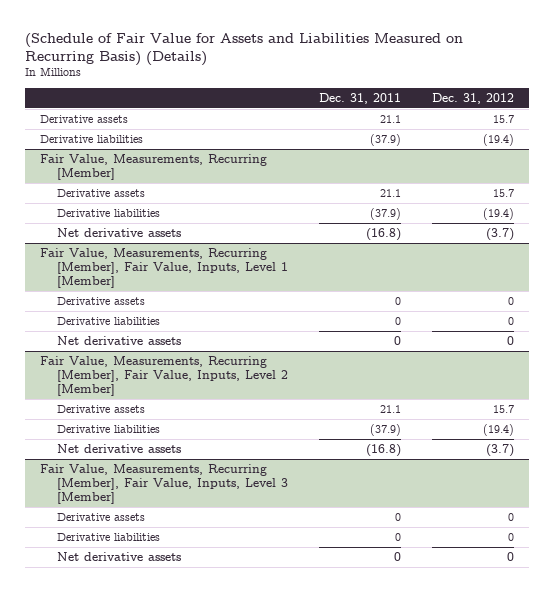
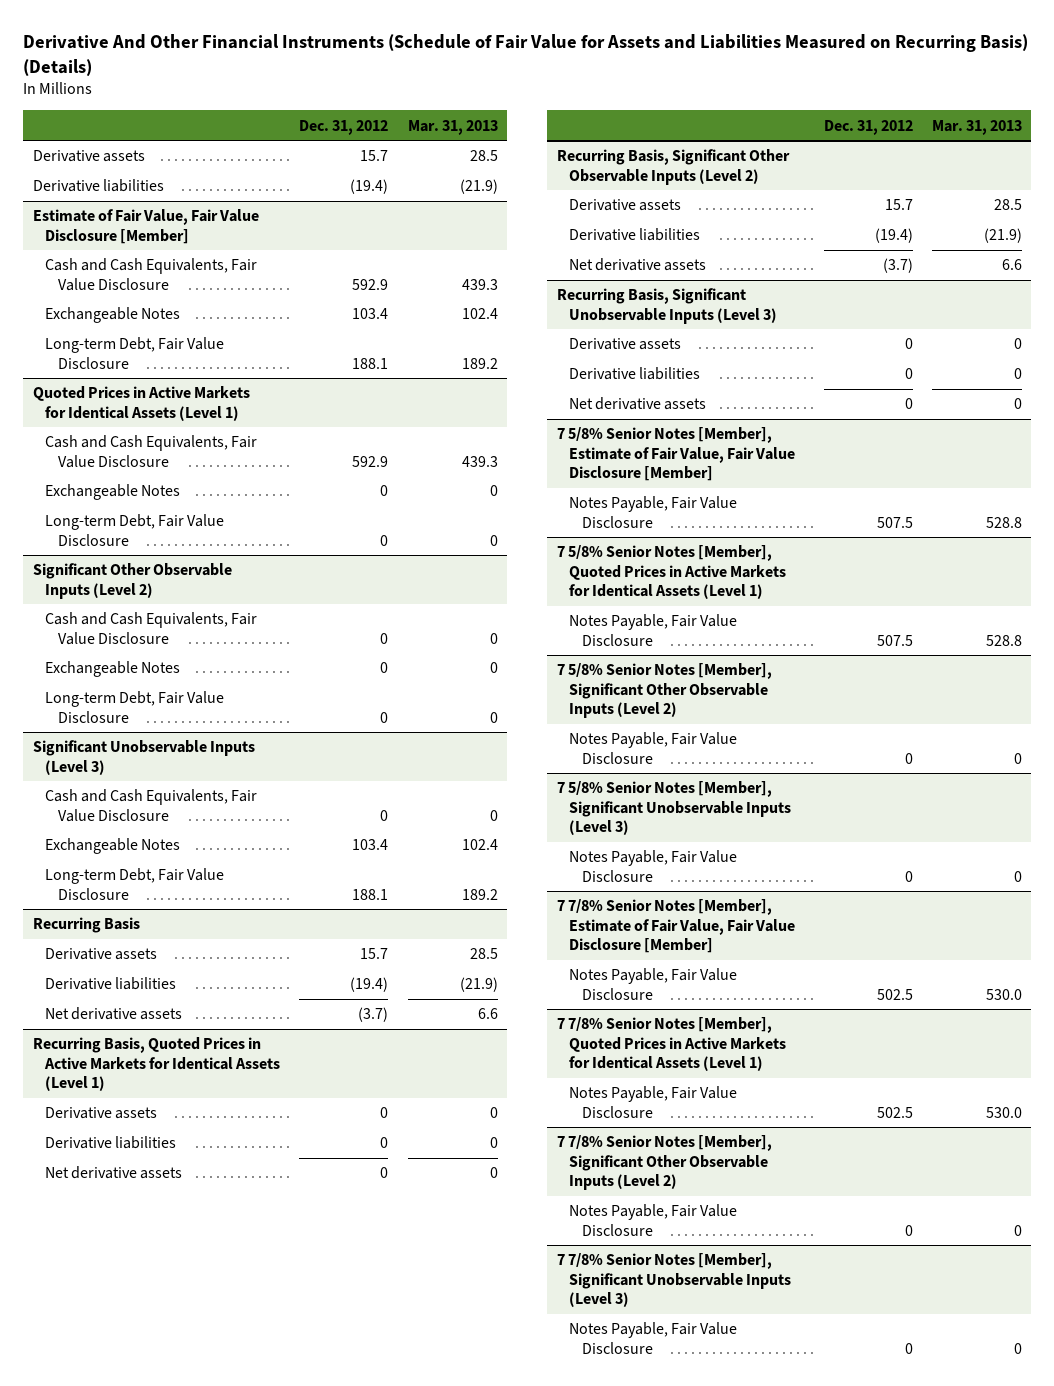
- (Schedule of Fair Value for Assets and Liabilities Measured on Recurring Basis) (Details)
+ Derivative And Other Financial Instruments (Schedule of Fair Value for Assets and Liabilities Measured on Recurring Basis) (Details)
- | Dec. 31, 2011 | Dec. 31, 2012
+ | Dec. 31, 2012 | Mar. 31, 2013
- Fair Value, Measurements, Recurring [Member]
+ Estimate of Fair Value, Fair Value Disclosure [Member]
+ Cash and Cash Equivalents, Fair Value Disclosure | 592.9 | 439.3
+ Exchangeable Notes | 103.4 | 102.4
+ Long-term Debt, Fair Value Disclosure | 188.1 | 189.2
+ Quoted Prices in Active Markets for Identical Assets (Level 1)
+ Cash and Cash Equivalents, Fair Value Disclosure | 592.9 | 439.3
+ Exchangeable Notes | 0 | 0
+ Long-term Debt, Fair Value Disclosure | 0 | 0
+ Significant Other Observable Inputs (Level 2)
+ Cash and Cash Equivalents, Fair Value Disclosure | 0 | 0
+ Exchangeable Notes | 0 | 0
+ Long-term Debt, Fair Value Disclosure | 0 | 0
+ Significant Unobservable Inputs (Level 3)
+ Cash and Cash Equivalents, Fair Value Disclosure | 0 | 0
+ Exchangeable Notes | 103.4 | 102.4
+ Long-term Debt, Fair Value Disclosure | 188.1 | 189.2
+ Recurring Basis
- Fair Value, Measurements, Recurring [Member], Fair Value, Inputs, Level 1 [Member]
+ Recurring Basis, Quoted Prices in Active Markets for Identical Assets (Level 1)
- Fair Value, Measurements, Recurring [Member], Fair Value, Inputs, Level 2 [Member]
+ Recurring Basis, Significant Other Observable Inputs (Level 2)
- Fair Value, Measurements, Recurring [Member], Fair Value, Inputs, Level 3 [Member]
+ Recurring Basis, Significant Unobservable Inputs (Level 3)
+ 7 5/8% Senior Notes [Member], Estimate of Fair Value, Fair Value Disclosure [Member]
+ Notes Payable, Fair Value Disclosure | 507.5 | 528.8
+ 7 5/8% Senior Notes [Member], Quoted Prices in Active Markets for Identical Assets (Level 1)
+ Notes Payable, Fair Value Disclosure | 507.5 | 528.8
+ 7 5/8% Senior Notes [Member], Significant Other Observable Inputs (Level 2)
+ Notes Payable, Fair Value Disclosure | 0 | 0
+ 7 5/8% Senior Notes [Member], Significant Unobservable Inputs (Level 3)
+ Notes Payable, Fair Value Disclosure | 0 | 0
+ 7 7/8% Senior Notes [Member], Estimate of Fair Value, Fair Value Disclosure [Member]
+ Notes Payable, Fair Value Disclosure | 502.5 | 530.0
+ 7 7/8% Senior Notes [Member], Quoted Prices in Active Markets for Identical Assets (Level 1)
+ Notes Payable, Fair Value Disclosure | 502.5 | 530.0
+ 7 7/8% Senior Notes [Member], Significant Other Observable Inputs (Level 2)
+ Notes Payable, Fair Value Disclosure | 0 | 0
+ 7 7/8% Senior Notes [Member], Significant Unobservable Inputs (Level 3)
+ Notes Payable, Fair Value Disclosure | 0 | 0

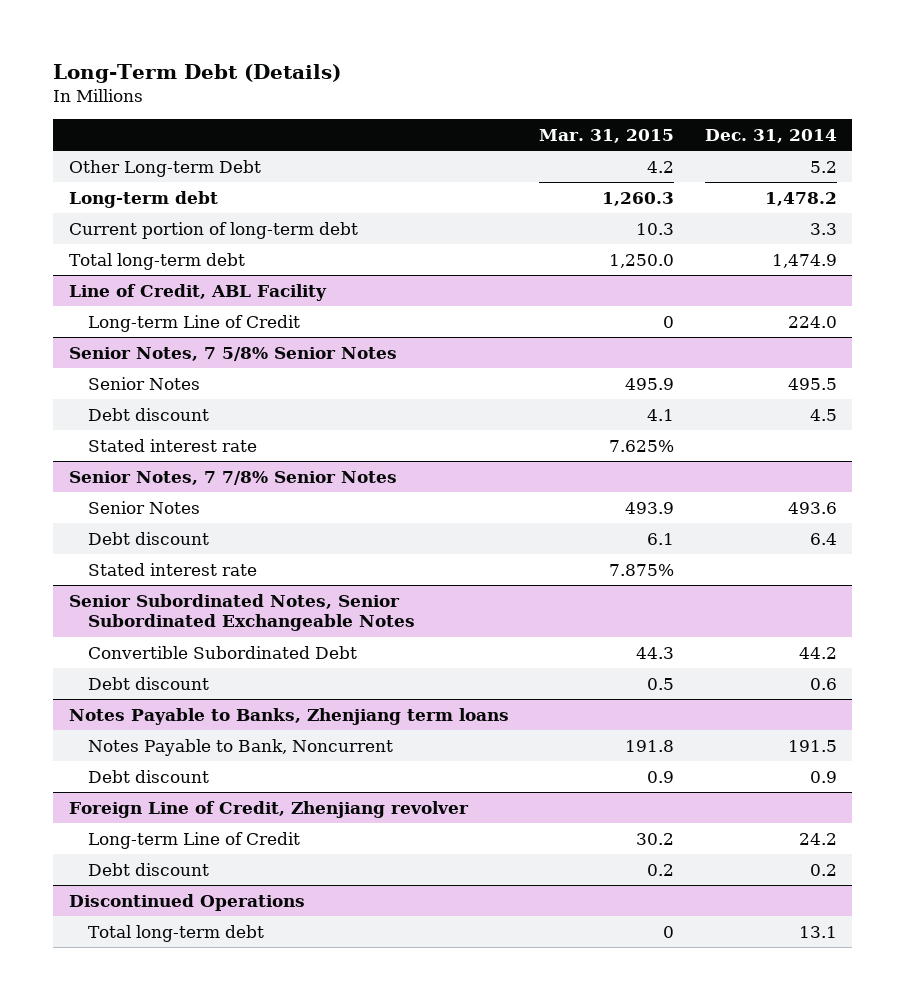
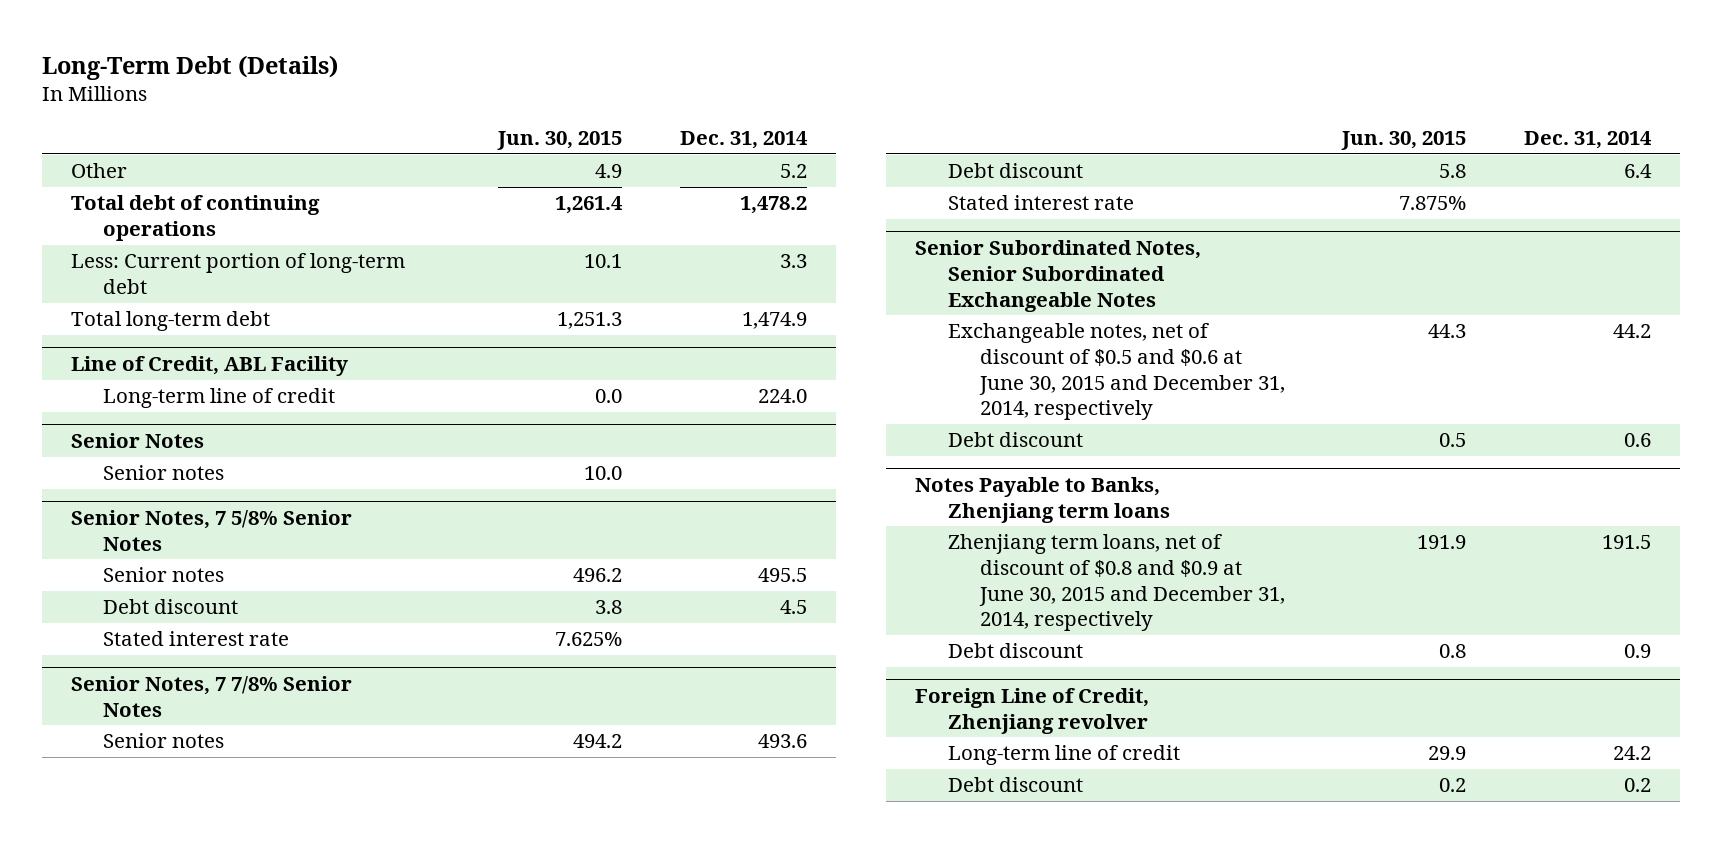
- | Mar. 31, 2015 | Dec. 31, 2014
+ | Jun. 30, 2015 | Dec. 31, 2014
- Other Long-term Debt | 4.2 | 5.2
- Long-term debt | 1,260.3 | 1,478.2
- Current portion of long-term debt | 10.3 | 3.3
+ Other | 4.9 | 5.2
+ Total debt of continuing operations | 1,261.4 | 1,478.2
+ Less: Current portion of long-term debt | 10.1 | 3.3
@ Line of Credit, ABL Facility
- Long-term Line of Credit | 0 | 224.0
+ Long-term line of credit | 0.0 | 224.0
+ Senior Notes
+ Senior notes | 10.0 |
@ Senior Notes, 7 5/8% Senior Notes
- Senior Notes | 495.9 | 495.5
+ Senior notes | 496.2 | 495.5
@ Senior Notes, 7 7/8% Senior Notes
- Senior Notes | 493.9 | 493.6
+ Senior notes | 494.2 | 493.6
@ Senior Subordinated Notes, Senior Subordinated Exchangeable Notes
- Convertible Subordinated Debt | 44.3 | 44.2
+ Exchangeable notes, net of discount of $0.5 and $0.6 at June 30, 2015 and December 31, 2014, respectively | 44.3 | 44.2
@ Notes Payable to Banks, Zhenjiang term loans
- Notes Payable to Bank, Noncurrent | 191.8 | 191.5
+ Zhenjiang term loans, net of discount of $0.8 and $0.9 at June 30, 2015 and December 31, 2014, respectively | 191.9 | 191.5
@ Foreign Line of Credit, Zhenjiang revolver
- Long-term Line of Credit | 30.2 | 24.2
+ Long-term line of credit | 29.9 | 24.2
- Discontinued Operations
- Total long-term debt | 0 | 13.1

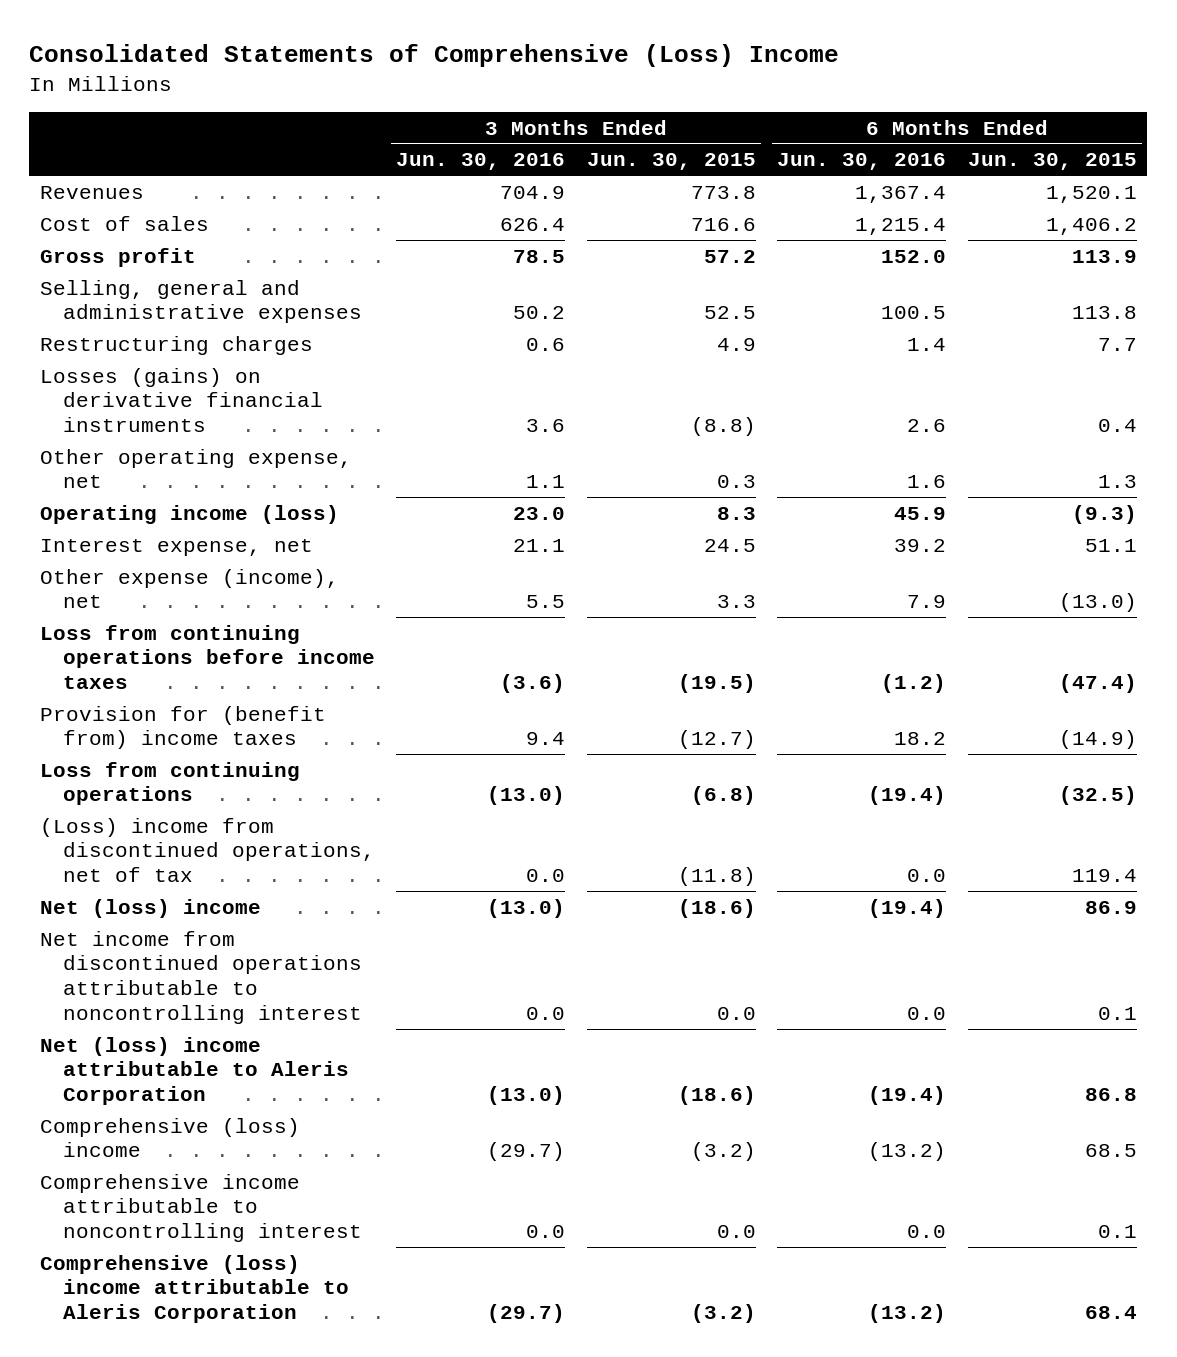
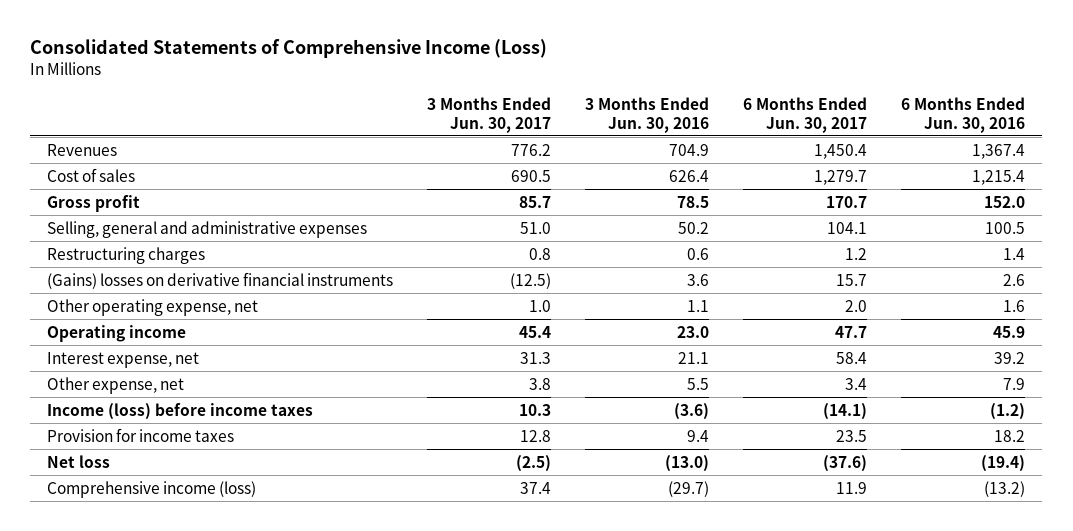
- Consolidated Statements of Comprehensive (Loss) Income
+ Consolidated Statements of Comprehensive Income (Loss)
- | 3 Months Ended Jun. 30, 2016 | 3 Months Ended Jun. 30, 2015 | 6 Months Ended Jun. 30, 2016 | 6 Months Ended Jun. 30, 2015
+ | 3 Months Ended Jun. 30, 2017 | 3 Months Ended Jun. 30, 2016 | 6 Months Ended Jun. 30, 2017 | 6 Months Ended Jun. 30, 2016
- Losses (gains) on derivative financial instruments | 3.6 | (8.8) | 2.6 | 0.4
+ (Gains) losses on derivative financial instruments | (12.5) | 3.6 | 15.7 | 2.6
- Operating income (loss) | 23.0 | 8.3 | 45.9 | (9.3)
+ Operating income | 45.4 | 23.0 | 47.7 | 45.9
- Other expense (income), net | 5.5 | 3.3 | 7.9 | (13.0)
- Loss from continuing operations before income taxes | (3.6) | (19.5) | (1.2) | (47.4)
- Provision for (benefit from) income taxes | 9.4 | (12.7) | 18.2 | (14.9)
- Loss from continuing operations | (13.0) | (6.8) | (19.4) | (32.5)
- (Loss) income from discontinued operations, net of tax | 0.0 | (11.8) | 0.0 | 119.4
- Net (loss) income | (13.0) | (18.6) | (19.4) | 86.9
- Net income from discontinued operations attributable to noncontrolling interest | 0.0 | 0.0 | 0.0 | 0.1
- Net (loss) income attributable to Aleris Corporation | (13.0) | (18.6) | (19.4) | 86.8
- Comprehensive (loss) income | (29.7) | (3.2) | (13.2) | 68.5
- Comprehensive income attributable to noncontrolling interest | 0.0 | 0.0 | 0.0 | 0.1
- Comprehensive (loss) income attributable to Aleris Corporation | (29.7) | (3.2) | (13.2) | 68.4
+ Other expense, net | 3.8 | 5.5 | 3.4 | 7.9
+ Income (loss) before income taxes | 10.3 | (3.6) | (14.1) | (1.2)
+ Provision for income taxes | 12.8 | 9.4 | 23.5 | 18.2
+ Net loss | (2.5) | (13.0) | (37.6) | (19.4)
+ Comprehensive income (loss) | 37.4 | (29.7) | 11.9 | (13.2)

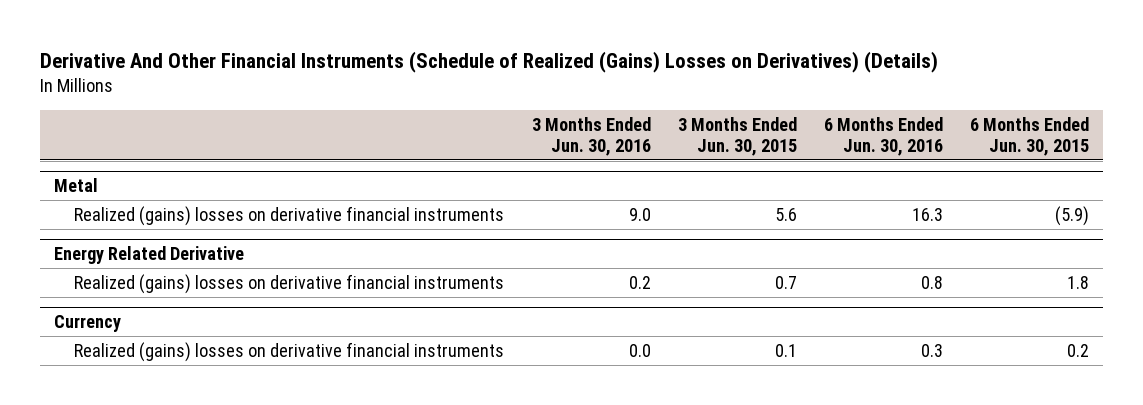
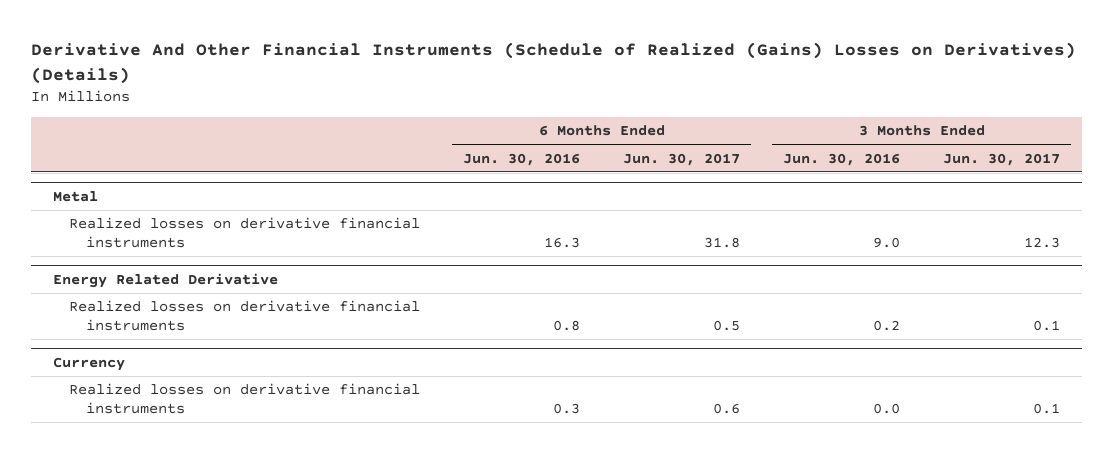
- | 3 Months Ended Jun. 30, 2016 | 3 Months Ended Jun. 30, 2015 | 6 Months Ended Jun. 30, 2016 | 6 Months Ended Jun. 30, 2015
+ | 6 Months Ended Jun. 30, 2016 | 6 Months Ended Jun. 30, 2017 | 3 Months Ended Jun. 30, 2016 | 3 Months Ended Jun. 30, 2017
@ Metal
- Realized (gains) losses on derivative financial instruments | 9.0 | 5.6 | 16.3 | (5.9)
+ Realized losses on derivative financial instruments | 16.3 | 31.8 | 9.0 | 12.3
@ Energy Related Derivative
- Realized (gains) losses on derivative financial instruments | 0.2 | 0.7 | 0.8 | 1.8
+ Realized losses on derivative financial instruments | 0.8 | 0.5 | 0.2 | 0.1
@ Currency
- Realized (gains) losses on derivative financial instruments | 0.0 | 0.1 | 0.3 | 0.2
+ Realized losses on derivative financial instruments | 0.3 | 0.6 | 0.0 | 0.1

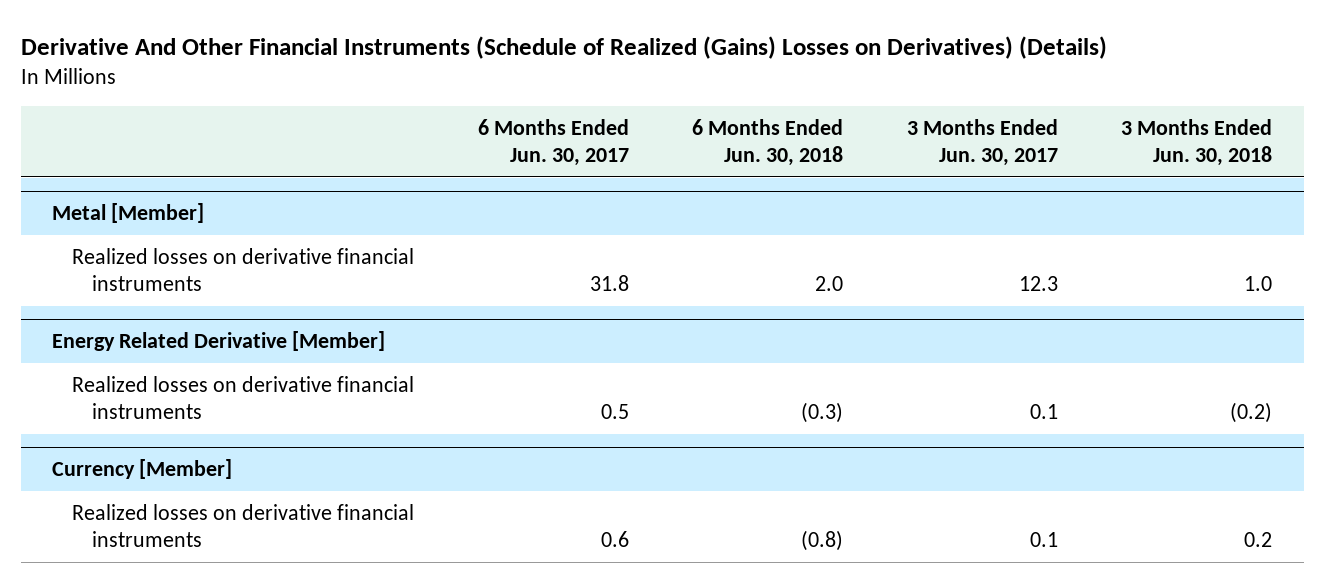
- | 6 Months Ended Jun. 30, 2016 | 6 Months Ended Jun. 30, 2017 | 3 Months Ended Jun. 30, 2016 | 3 Months Ended Jun. 30, 2017
+ | 6 Months Ended Jun. 30, 2017 | 6 Months Ended Jun. 30, 2018 | 3 Months Ended Jun. 30, 2017 | 3 Months Ended Jun. 30, 2018
- Metal
+ Metal [Member]
- Energy Related Derivative
+ Energy Related Derivative [Member]
- Currency
+ Currency [Member]

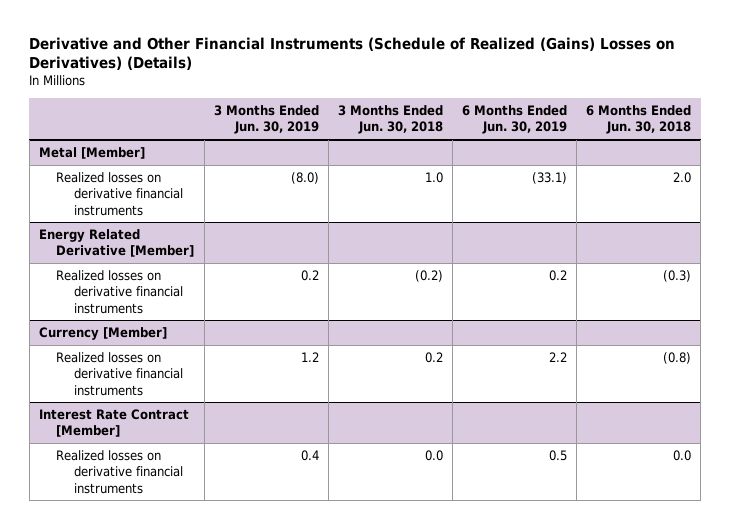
- Derivative And Other Financial Instruments (Schedule of Realized (Gains) Losses on Derivatives) (Details)
+ Derivative and Other Financial Instruments (Schedule of Realized (Gains) Losses on Derivatives) (Details)
- | 6 Months Ended Jun. 30, 2017 | 6 Months Ended Jun. 30, 2018 | 3 Months Ended Jun. 30, 2017 | 3 Months Ended Jun. 30, 2018
+ | 3 Months Ended Jun. 30, 2019 | 3 Months Ended Jun. 30, 2018 | 6 Months Ended Jun. 30, 2019 | 6 Months Ended Jun. 30, 2018
+ Interest Rate Contract [Member]
+ Realized losses on derivative financial instruments | 0.4 | 0.0 | 0.5 | 0.0

